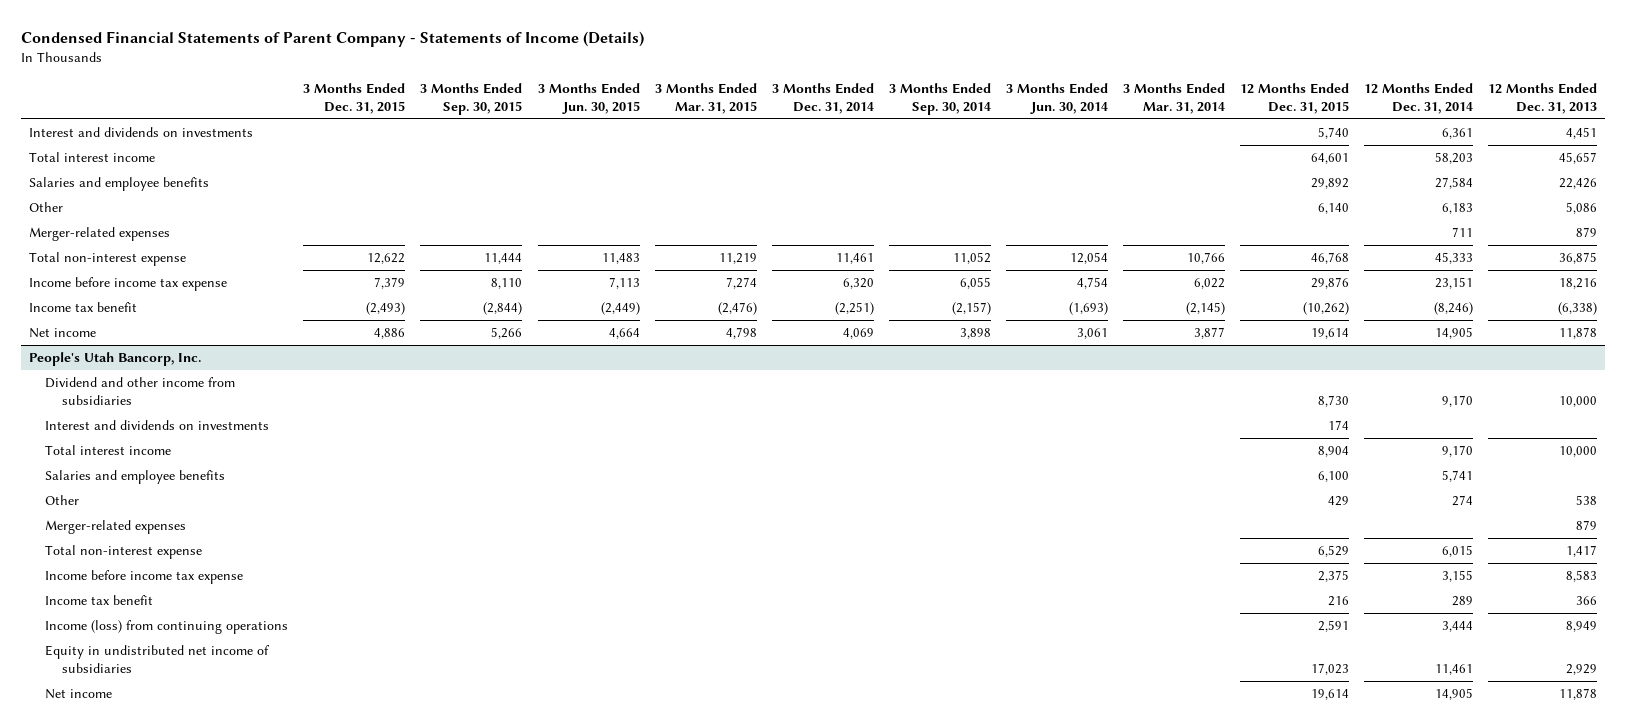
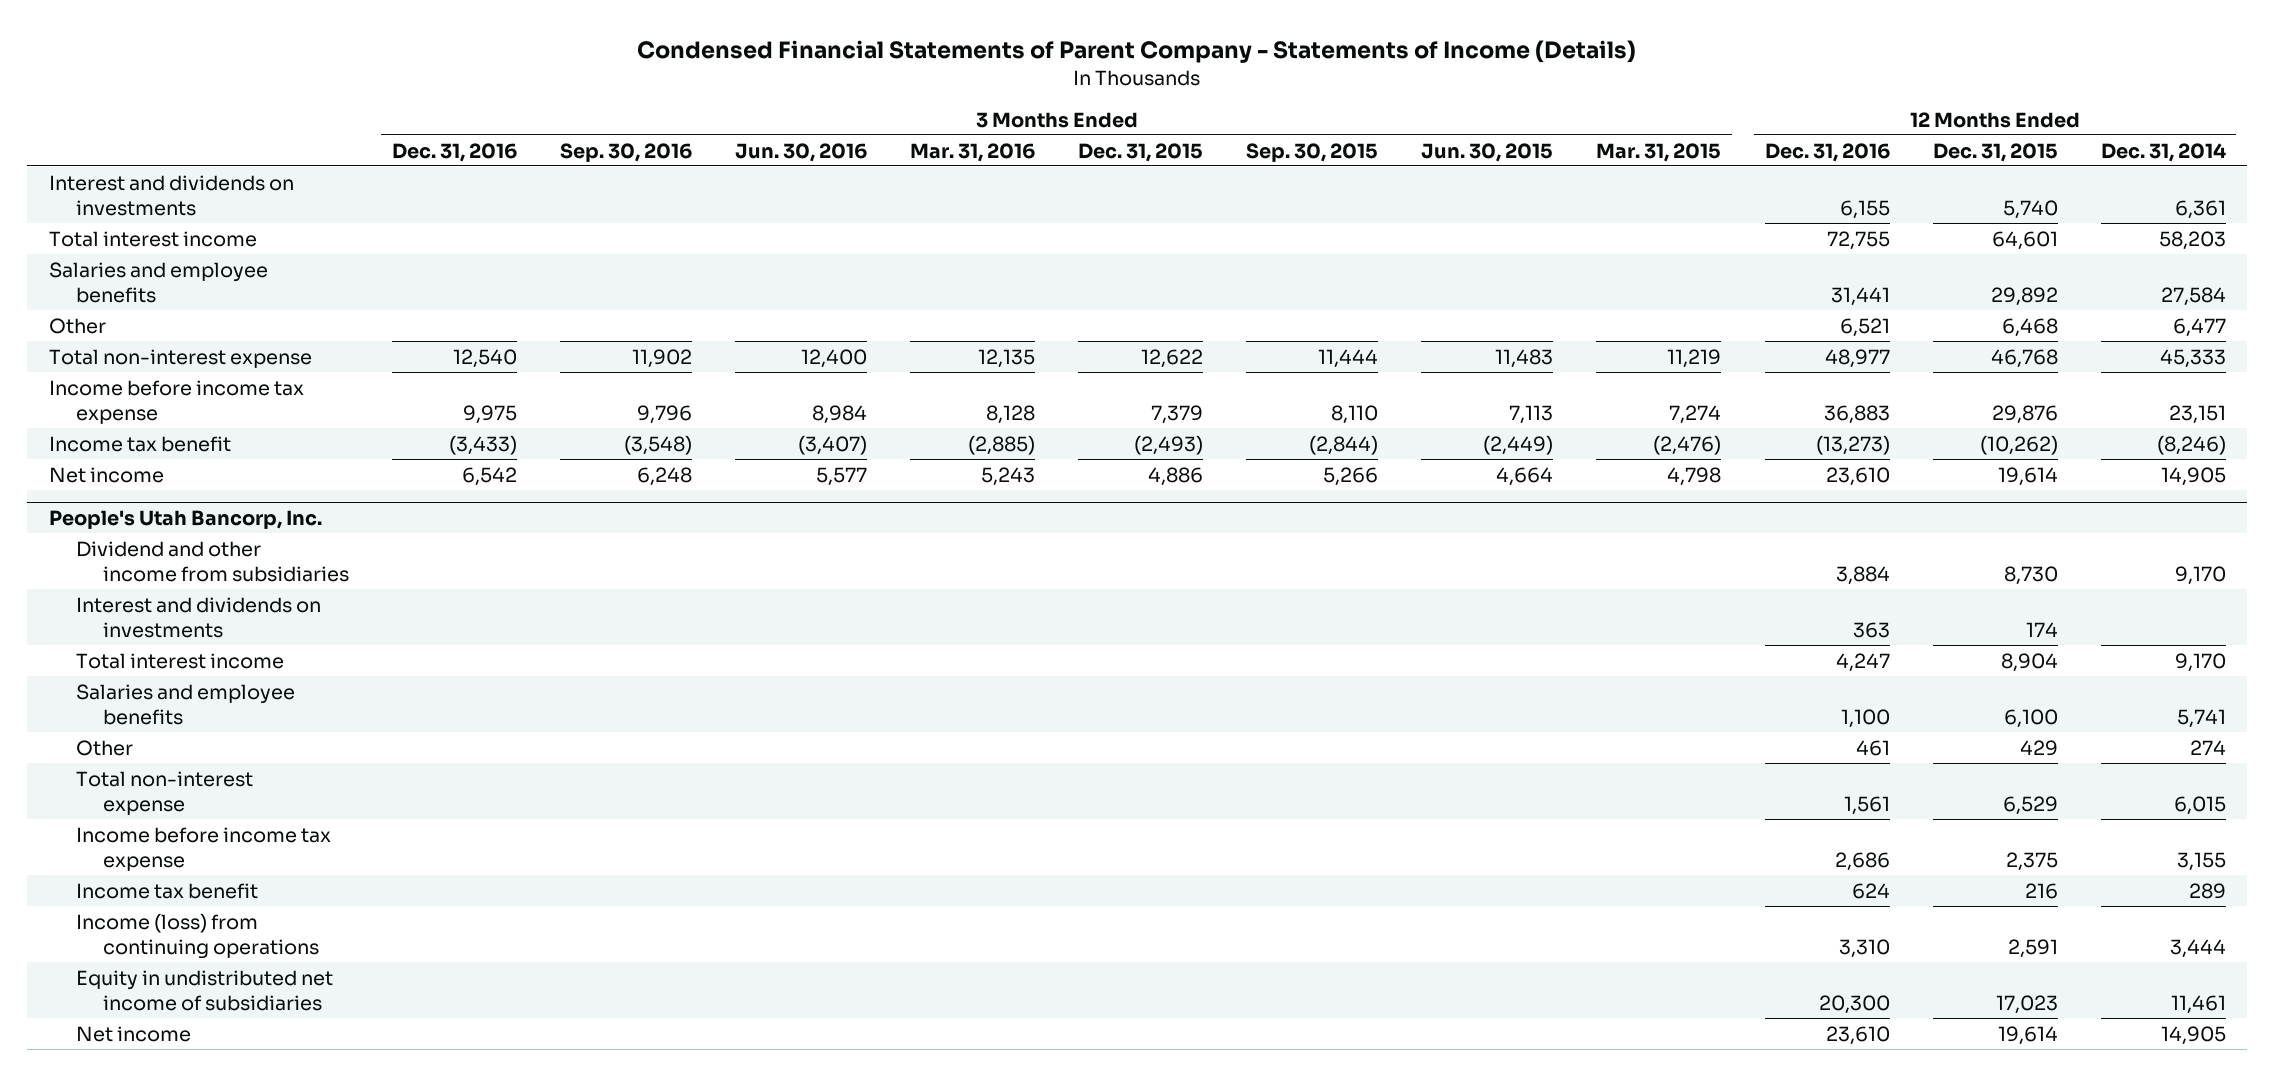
- | 3 Months Ended Dec. 31, 2015 | 3 Months Ended Sep. 30, 2015 | 3 Months Ended Jun. 30, 2015 | 3 Months Ended Mar. 31, 2015 | 3 Months Ended Dec. 31, 2014 | 3 Months Ended Sep. 30, 2014 | 3 Months Ended Jun. 30, 2014 | 3 Months Ended Mar. 31, 2014 | 12 Months Ended Dec. 31, 2015 | 12 Months Ended Dec. 31, 2014 | 12 Months Ended Dec. 31, 2013
+ | 3 Months Ended Dec. 31, 2016 | 3 Months Ended Sep. 30, 2016 | 3 Months Ended Jun. 30, 2016 | 3 Months Ended Mar. 31, 2016 | 3 Months Ended Dec. 31, 2015 | 3 Months Ended Sep. 30, 2015 | 3 Months Ended Jun. 30, 2015 | 3 Months Ended Mar. 31, 2015 | 12 Months Ended Dec. 31, 2016 | 12 Months Ended Dec. 31, 2015 | 12 Months Ended Dec. 31, 2014
- Other | | | | | | | | | 6,140 | 6,183 | 5,086
- Merger-related expenses | | | | | | | | | | 711 | 879
+ Other | | | | | | | | | 6,521 | 6,468 | 6,477
@ People's Utah Bancorp, Inc.
- Merger-related expenses | | | | | | | | | | | 879

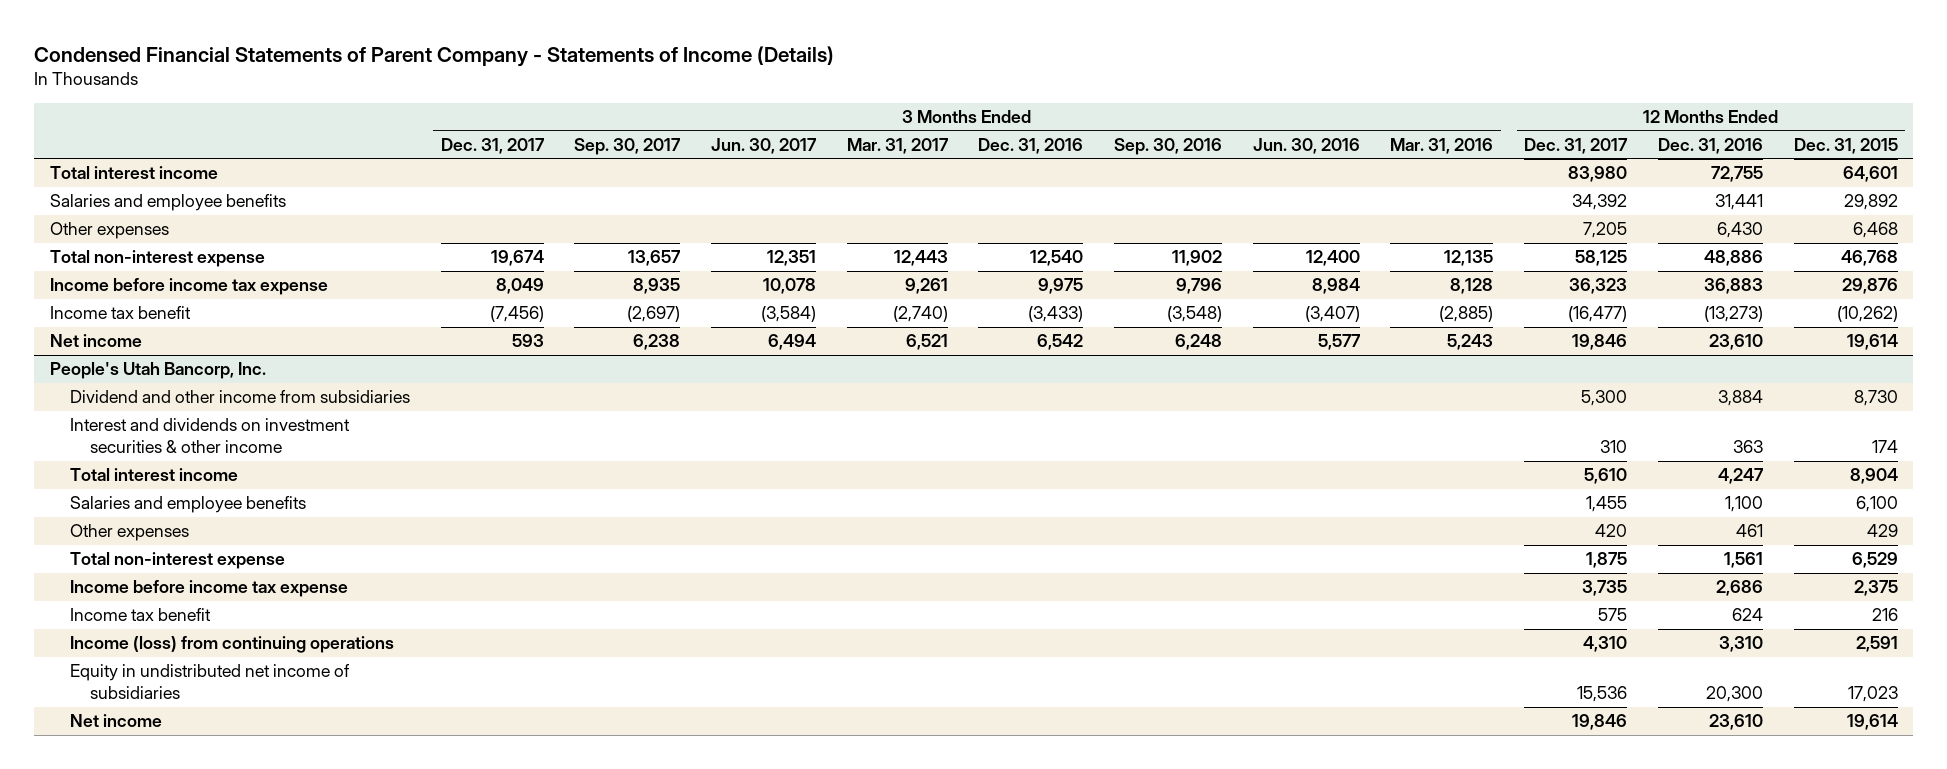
- | 3 Months Ended Dec. 31, 2016 | 3 Months Ended Sep. 30, 2016 | 3 Months Ended Jun. 30, 2016 | 3 Months Ended Mar. 31, 2016 | 3 Months Ended Dec. 31, 2015 | 3 Months Ended Sep. 30, 2015 | 3 Months Ended Jun. 30, 2015 | 3 Months Ended Mar. 31, 2015 | 12 Months Ended Dec. 31, 2016 | 12 Months Ended Dec. 31, 2015 | 12 Months Ended Dec. 31, 2014
+ | 3 Months Ended Dec. 31, 2017 | 3 Months Ended Sep. 30, 2017 | 3 Months Ended Jun. 30, 2017 | 3 Months Ended Mar. 31, 2017 | 3 Months Ended Dec. 31, 2016 | 3 Months Ended Sep. 30, 2016 | 3 Months Ended Jun. 30, 2016 | 3 Months Ended Mar. 31, 2016 | 12 Months Ended Dec. 31, 2017 | 12 Months Ended Dec. 31, 2016 | 12 Months Ended Dec. 31, 2015
- Interest and dividends on investments | | | | | | | | | 6,155 | 5,740 | 6,361
- Other | | | | | | | | | 6,521 | 6,468 | 6,477
- Total non-interest expense | 12,540 | 11,902 | 12,400 | 12,135 | 12,622 | 11,444 | 11,483 | 11,219 | 48,977 | 46,768 | 45,333
+ Other expenses | | | | | | | | | 7,205 | 6,430 | 6,468
+ Total non-interest expense | 19,674 | 13,657 | 12,351 | 12,443 | 12,540 | 11,902 | 12,400 | 12,135 | 58,125 | 48,886 | 46,768
@ People's Utah Bancorp, Inc.
- Interest and dividends on investments | | | | | | | | | 363 | 174 |
+ Interest and dividends on investment securities & other income | | | | | | | | | 310 | 363 | 174
- Other | | | | | | | | | 461 | 429 | 274
+ Other expenses | | | | | | | | | 420 | 461 | 429

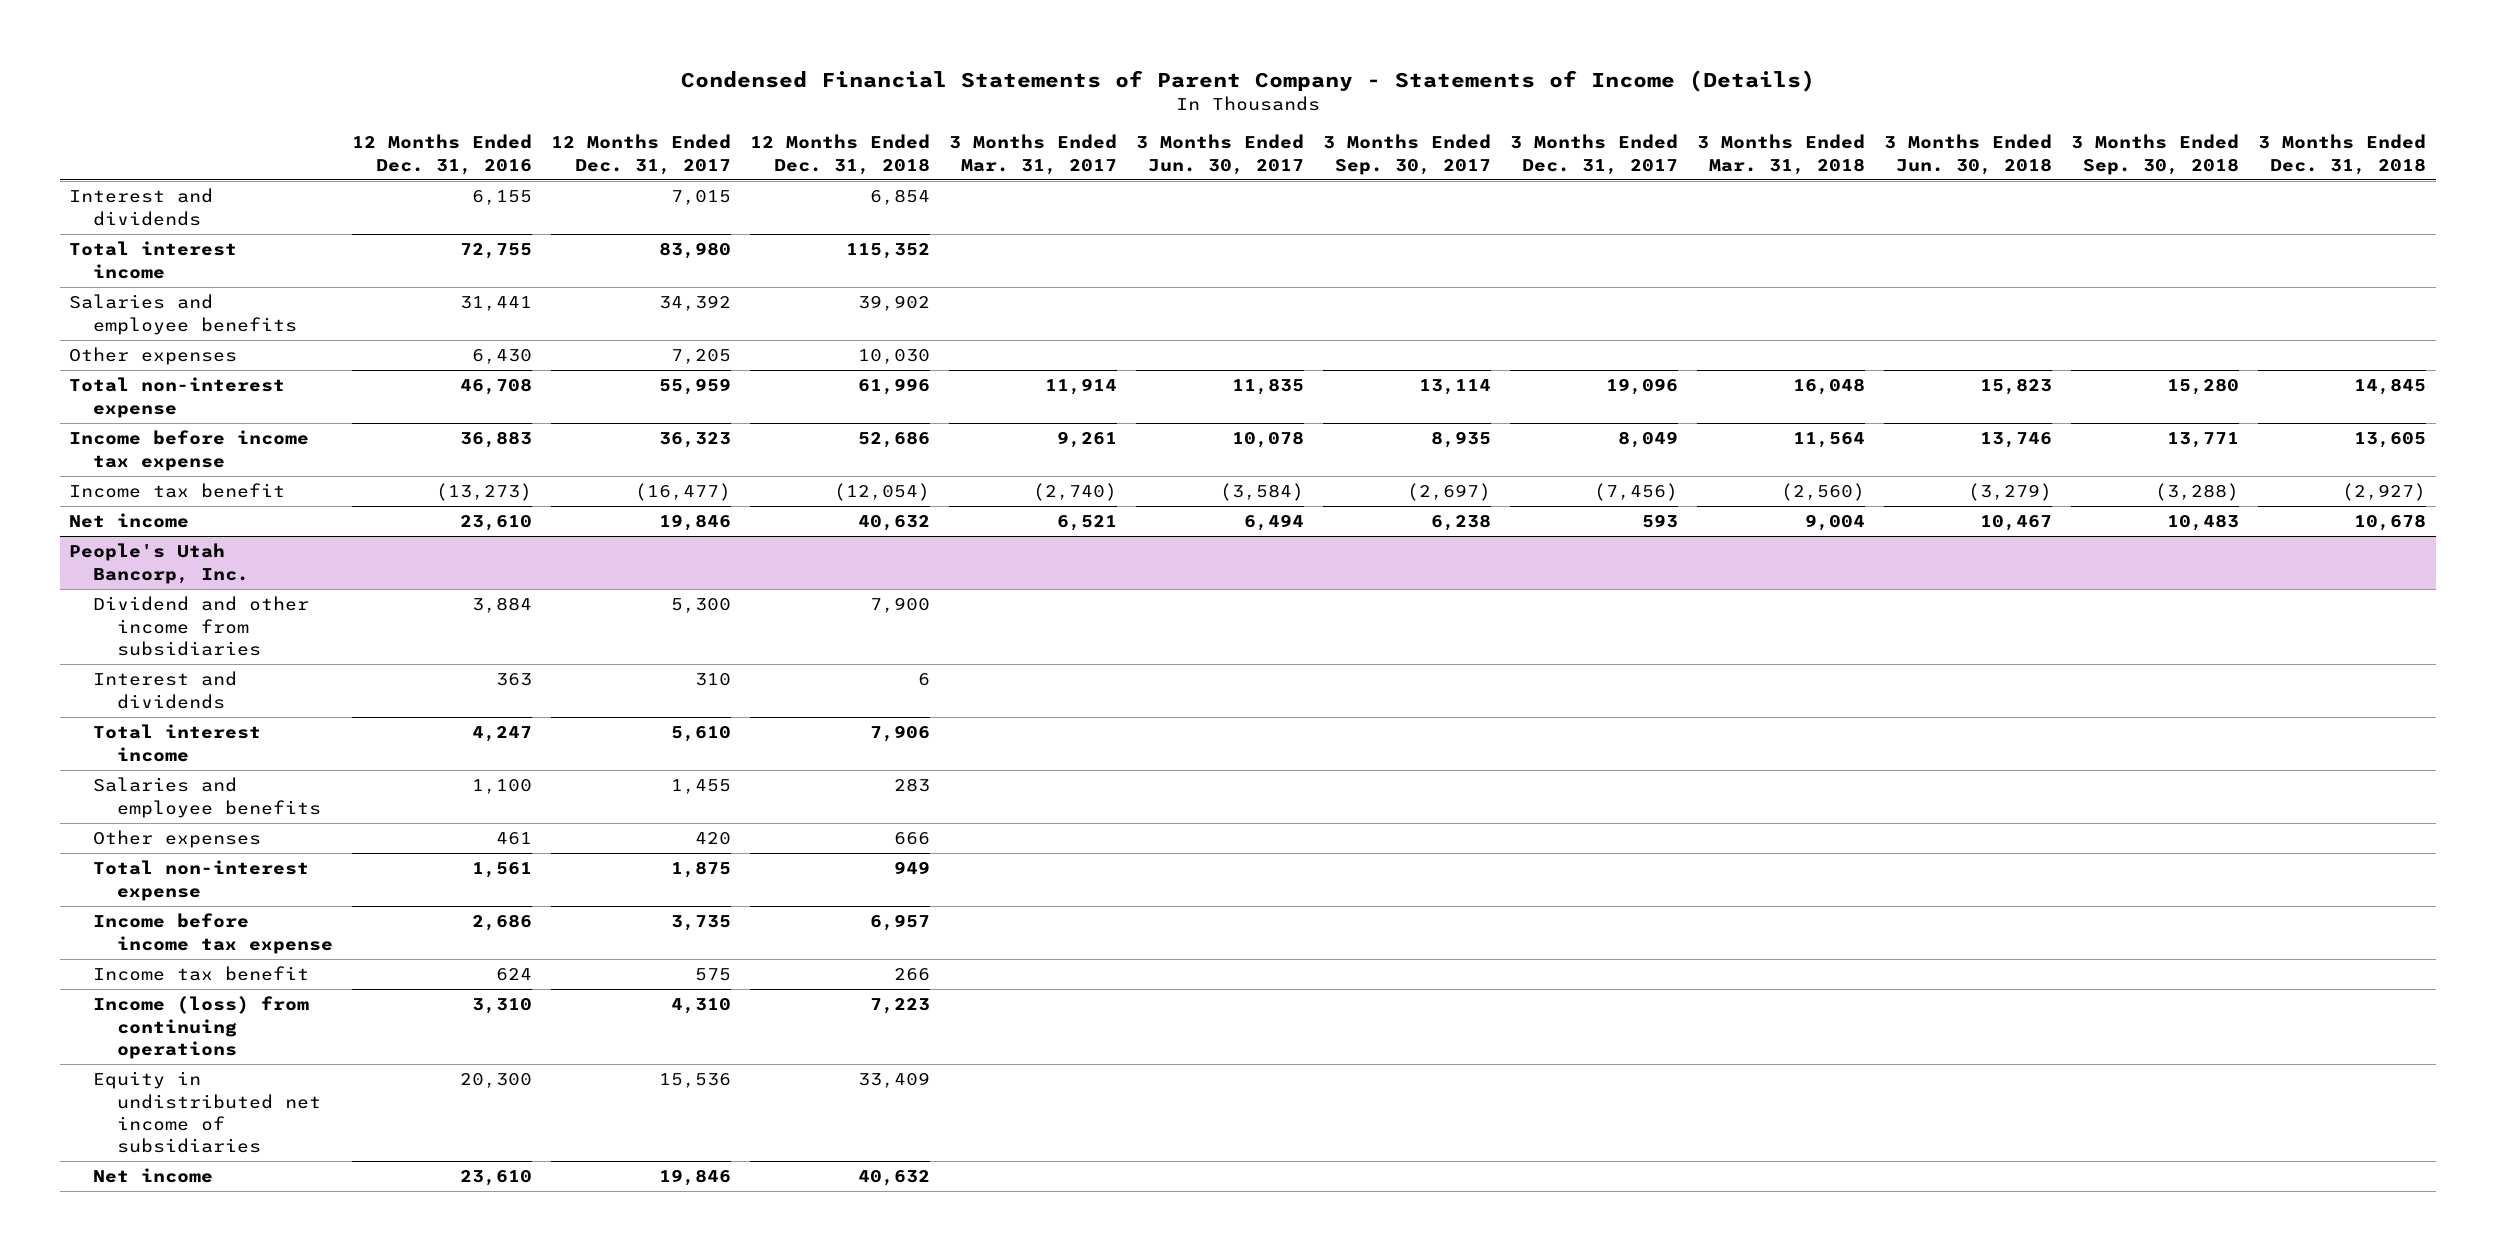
- | 3 Months Ended Dec. 31, 2017 | 3 Months Ended Sep. 30, 2017 | 3 Months Ended Jun. 30, 2017 | 3 Months Ended Mar. 31, 2017 | 3 Months Ended Dec. 31, 2016 | 3 Months Ended Sep. 30, 2016 | 3 Months Ended Jun. 30, 2016 | 3 Months Ended Mar. 31, 2016 | 12 Months Ended Dec. 31, 2017 | 12 Months Ended Dec. 31, 2016 | 12 Months Ended Dec. 31, 2015
+ | 12 Months Ended Dec. 31, 2016 | 12 Months Ended Dec. 31, 2017 | 12 Months Ended Dec. 31, 2018 | 3 Months Ended Mar. 31, 2017 | 3 Months Ended Jun. 30, 2017 | 3 Months Ended Sep. 30, 2017 | 3 Months Ended Dec. 31, 2017 | 3 Months Ended Mar. 31, 2018 | 3 Months Ended Jun. 30, 2018 | 3 Months Ended Sep. 30, 2018 | 3 Months Ended Dec. 31, 2018
+ Interest and dividends | 6,155 | 7,015 | 6,854 | | | | | | | |
- Total non-interest expense | 19,674 | 13,657 | 12,351 | 12,443 | 12,540 | 11,902 | 12,400 | 12,135 | 58,125 | 48,886 | 46,768
+ Total non-interest expense | 46,708 | 55,959 | 61,996 | 11,914 | 11,835 | 13,114 | 19,096 | 16,048 | 15,823 | 15,280 | 14,845
@ People's Utah Bancorp, Inc.
- Interest and dividends on investment securities & other income | | | | | | | | | 310 | 363 | 174
+ Interest and dividends | 363 | 310 | 6 | | | | | | | |

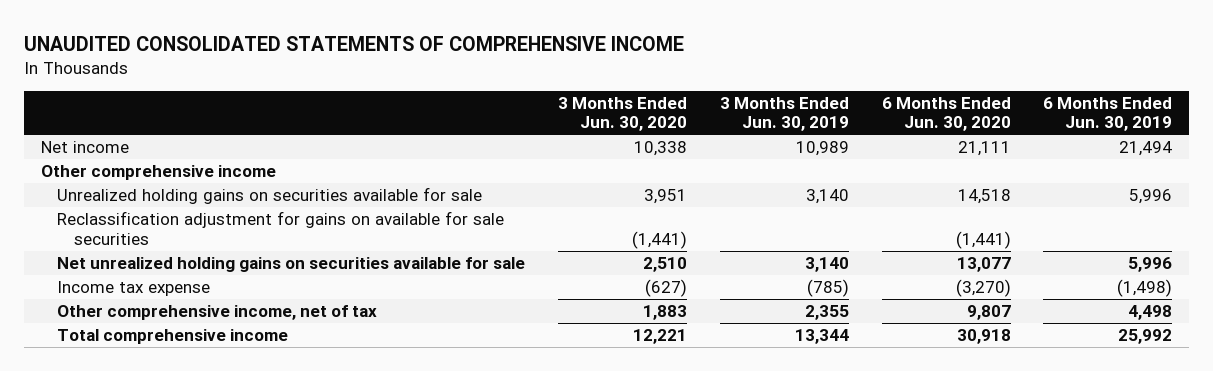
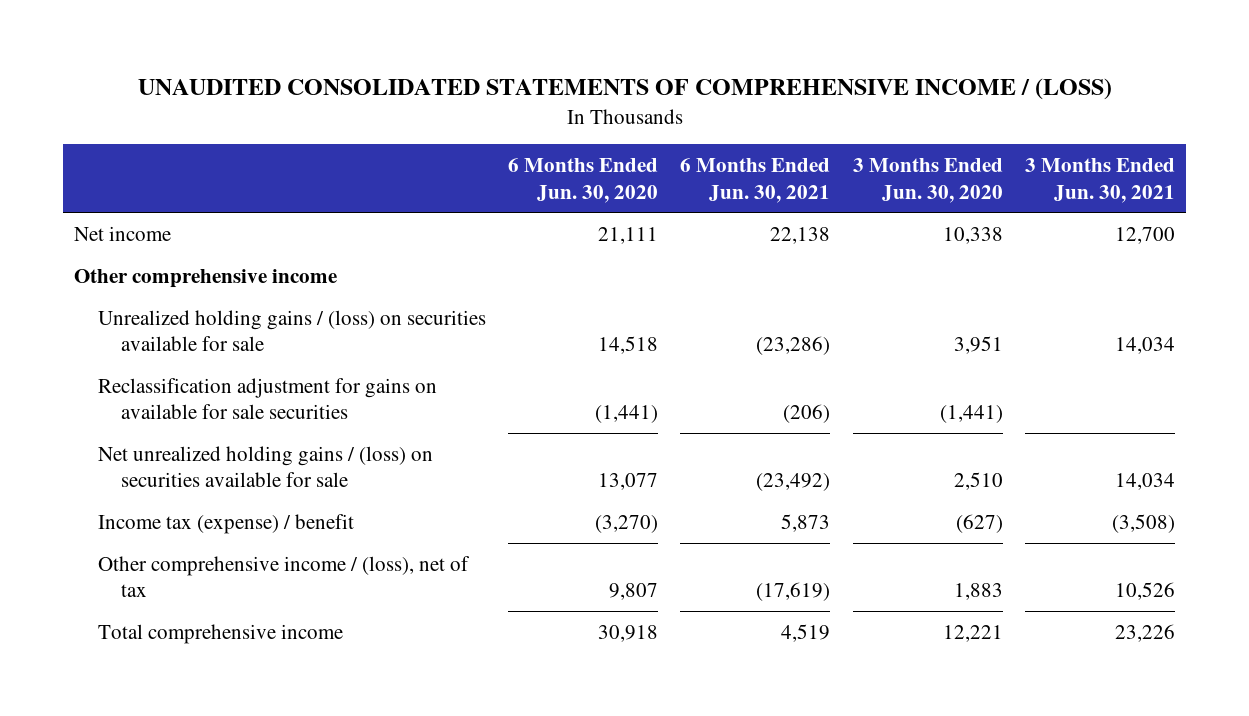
- UNAUDITED CONSOLIDATED STATEMENTS OF COMPREHENSIVE INCOME
+ UNAUDITED CONSOLIDATED STATEMENTS OF COMPREHENSIVE INCOME / (LOSS)
- | 3 Months Ended Jun. 30, 2020 | 3 Months Ended Jun. 30, 2019 | 6 Months Ended Jun. 30, 2020 | 6 Months Ended Jun. 30, 2019
+ | 6 Months Ended Jun. 30, 2020 | 6 Months Ended Jun. 30, 2021 | 3 Months Ended Jun. 30, 2020 | 3 Months Ended Jun. 30, 2021
- Unrealized holding gains on securities available for sale | 3,951 | 3,140 | 14,518 | 5,996
+ Unrealized holding gains / (loss) on securities available for sale | 14,518 | (23,286) | 3,951 | 14,034
- Net unrealized holding gains on securities available for sale | 2,510 | 3,140 | 13,077 | 5,996
- Income tax expense | (627) | (785) | (3,270) | (1,498)
- Other comprehensive income, net of tax | 1,883 | 2,355 | 9,807 | 4,498
+ Net unrealized holding gains / (loss) on securities available for sale | 13,077 | (23,492) | 2,510 | 14,034
+ Income tax (expense) / benefit | (3,270) | 5,873 | (627) | (3,508)
+ Other comprehensive income / (loss), net of tax | 9,807 | (17,619) | 1,883 | 10,526

